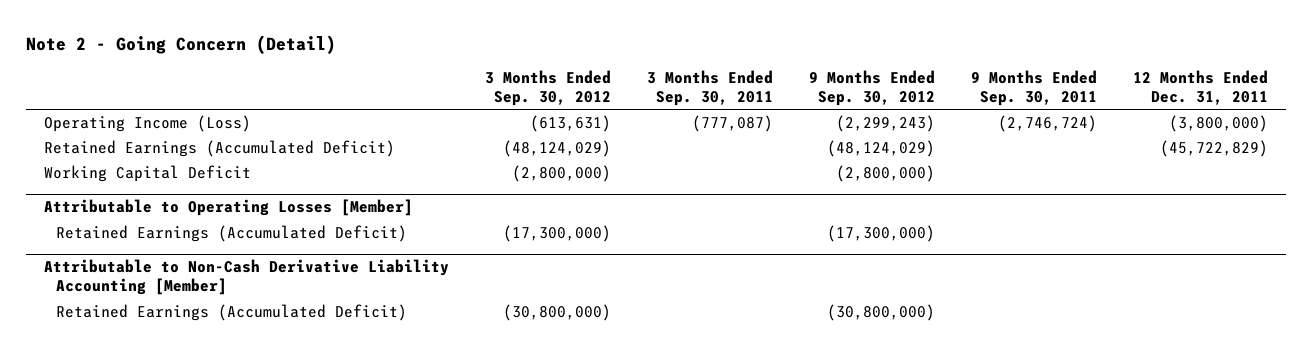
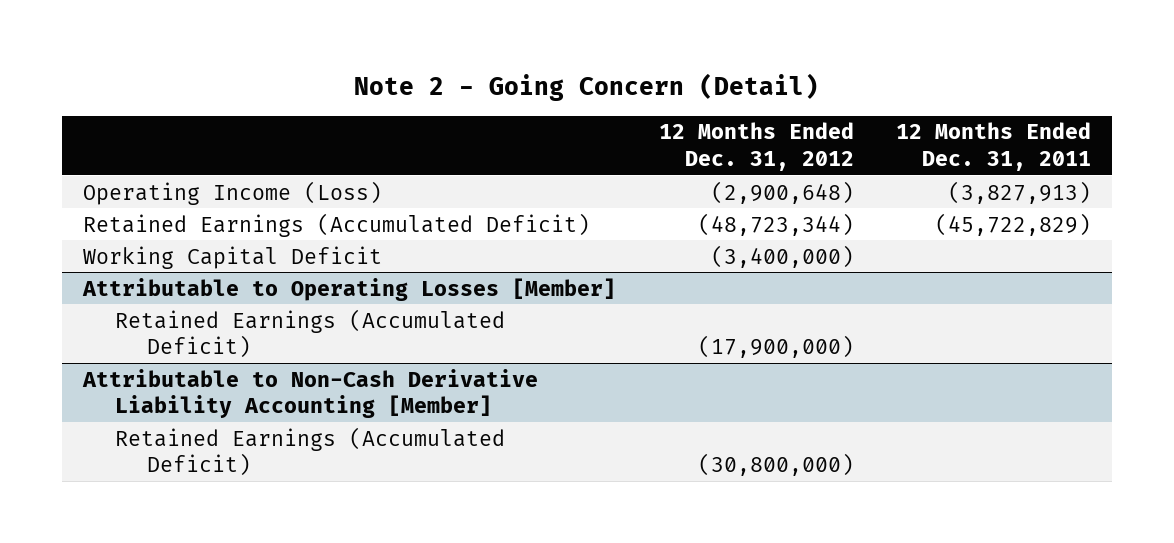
- | 3 Months Ended Sep. 30, 2012 | 3 Months Ended Sep. 30, 2011 | 9 Months Ended Sep. 30, 2012 | 9 Months Ended Sep. 30, 2011 | 12 Months Ended Dec. 31, 2011
+ | 12 Months Ended Dec. 31, 2012 | 12 Months Ended Dec. 31, 2011
- Operating Income (Loss) | (613,631) | (777,087) | (2,299,243) | (2,746,724) | (3,800,000)
+ Operating Income (Loss) | (2,900,648) | (3,827,913)

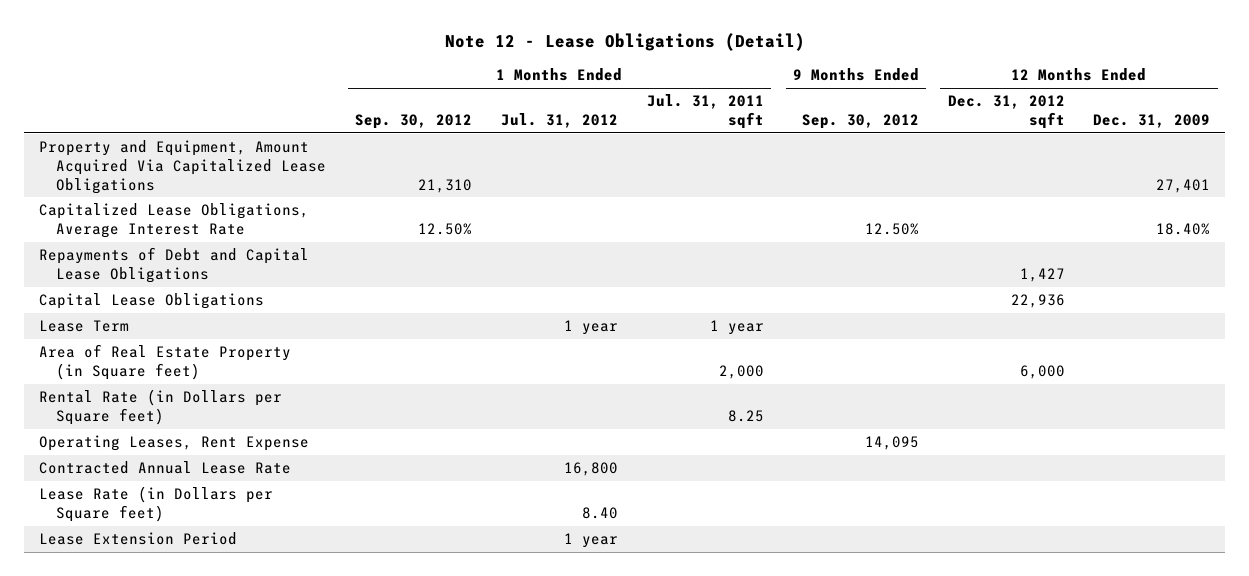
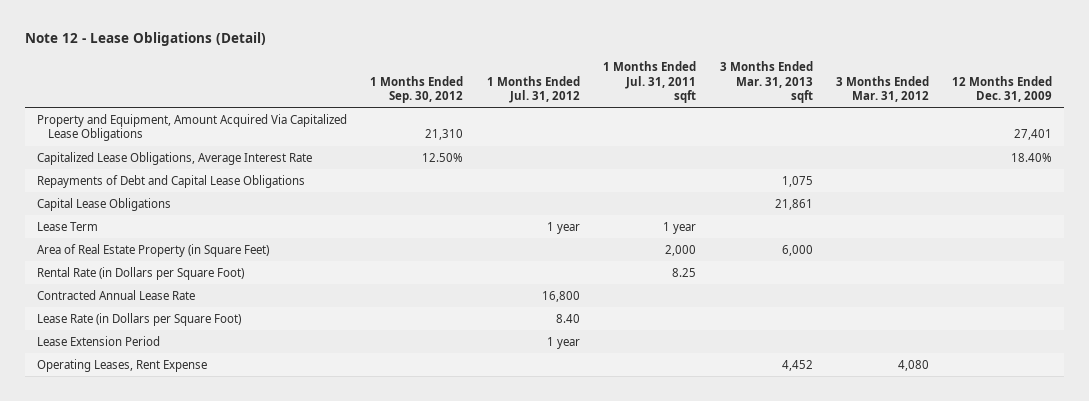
- | 1 Months Ended Sep. 30, 2012 | 1 Months Ended Jul. 31, 2012 | 1 Months Ended Jul. 31, 2011 sqft | 9 Months Ended Sep. 30, 2012 | 12 Months Ended Dec. 31, 2012 sqft | 12 Months Ended Dec. 31, 2009
+ | 1 Months Ended Sep. 30, 2012 | 1 Months Ended Jul. 31, 2012 | 1 Months Ended Jul. 31, 2011 sqft | 3 Months Ended Mar. 31, 2013 sqft | 3 Months Ended Mar. 31, 2012 | 12 Months Ended Dec. 31, 2009
- Area of Real Estate Property (in Square feet) | | | 2,000 | | 6,000 |
- Rental Rate (in Dollars per Square feet) | | | 8.25 | | |
+ Area of Real Estate Property (in Square Feet) | | | 2,000 | 6,000 | |
+ Rental Rate (in Dollars per Square Foot) | | | 8.25 | | |
- Lease Rate (in Dollars per Square feet) | | 8.40 | | | |
+ Lease Rate (in Dollars per Square Foot) | | 8.40 | | | |
moved down: Operating Leases, Rent Expense | | | | 4,452 | 4,080 |

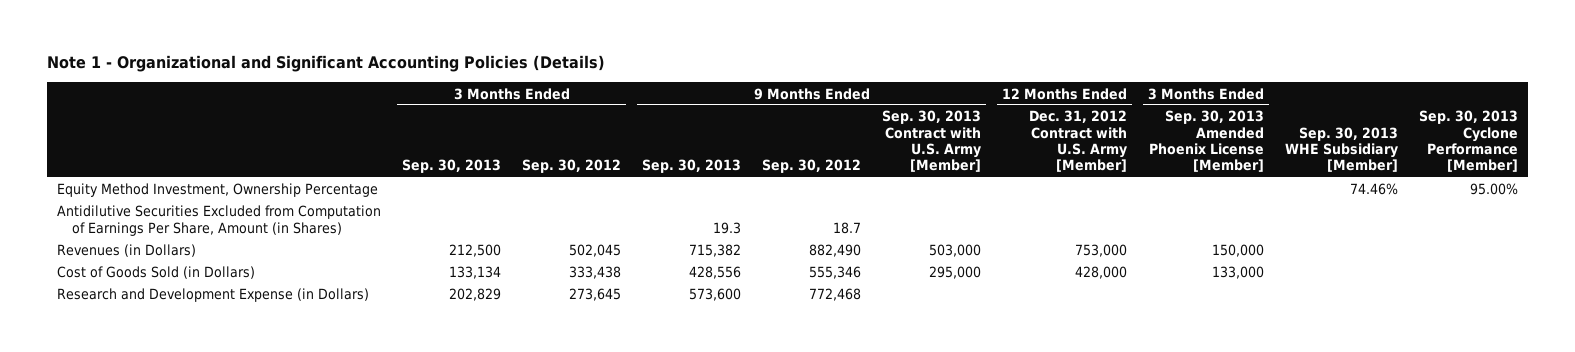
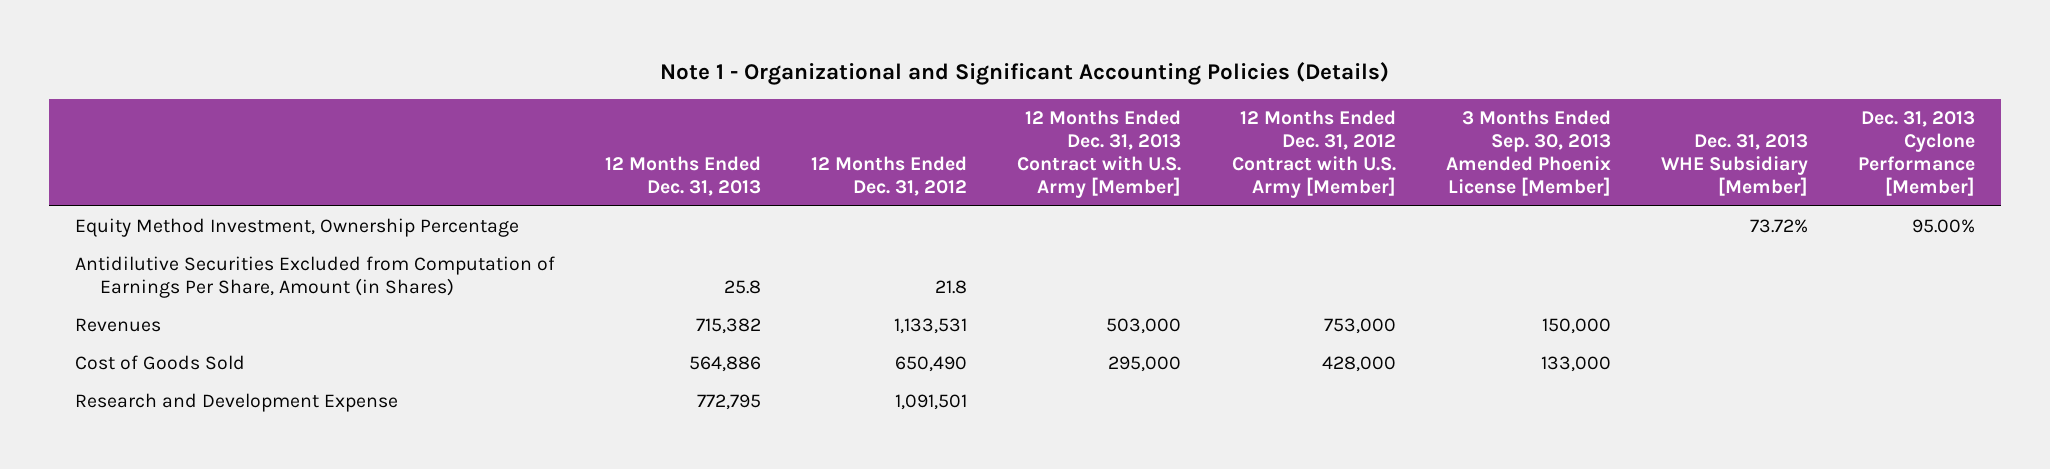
- | 3 Months Ended Sep. 30, 2013 | 3 Months Ended Sep. 30, 2012 | 9 Months Ended Sep. 30, 2013 | 9 Months Ended Sep. 30, 2012 | 9 Months Ended Sep. 30, 2013 Contract with U.S. Army [Member] | 12 Months Ended Dec. 31, 2012 Contract with U.S. Army [Member] | 3 Months Ended Sep. 30, 2013 Amended Phoenix License [Member] | Sep. 30, 2013 WHE Subsidiary [Member] | Sep. 30, 2013 Cyclone Performance [Member]
+ | 12 Months Ended Dec. 31, 2013 | 12 Months Ended Dec. 31, 2012 | 12 Months Ended Dec. 31, 2013 Contract with U.S. Army [Member] | 12 Months Ended Dec. 31, 2012 Contract with U.S. Army [Member] | 3 Months Ended Sep. 30, 2013 Amended Phoenix License [Member] | Dec. 31, 2013 WHE Subsidiary [Member] | Dec. 31, 2013 Cyclone Performance [Member]
- Revenues (in Dollars) | 212,500 | 502,045 | 715,382 | 882,490 | 503,000 | 753,000 | 150,000 | |
- Cost of Goods Sold (in Dollars) | 133,134 | 333,438 | 428,556 | 555,346 | 295,000 | 428,000 | 133,000 | |
- Research and Development Expense (in Dollars) | 202,829 | 273,645 | 573,600 | 772,468 | | | | |
+ Revenues | 715,382 | 1,133,531 | 503,000 | 753,000 | 150,000 | |
+ Cost of Goods Sold | 564,886 | 650,490 | 295,000 | 428,000 | 133,000 | |
+ Research and Development Expense | 772,795 | 1,091,501 | | | | |

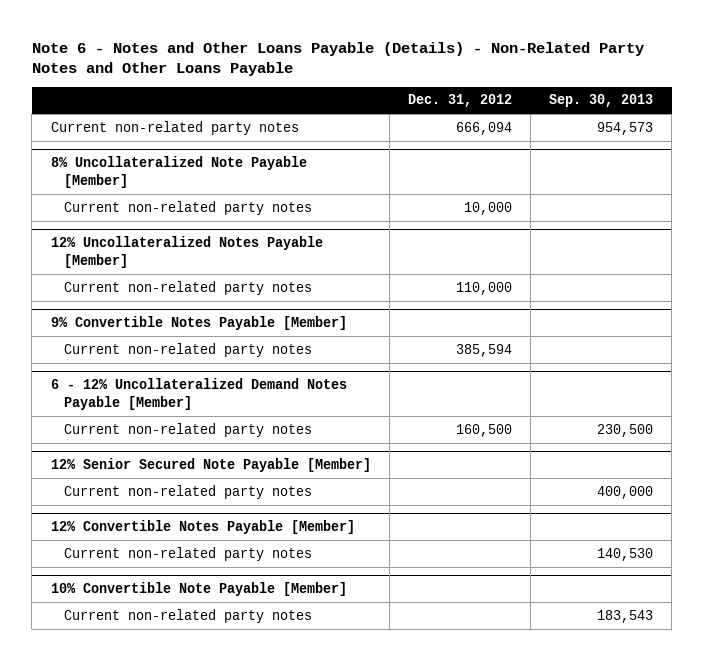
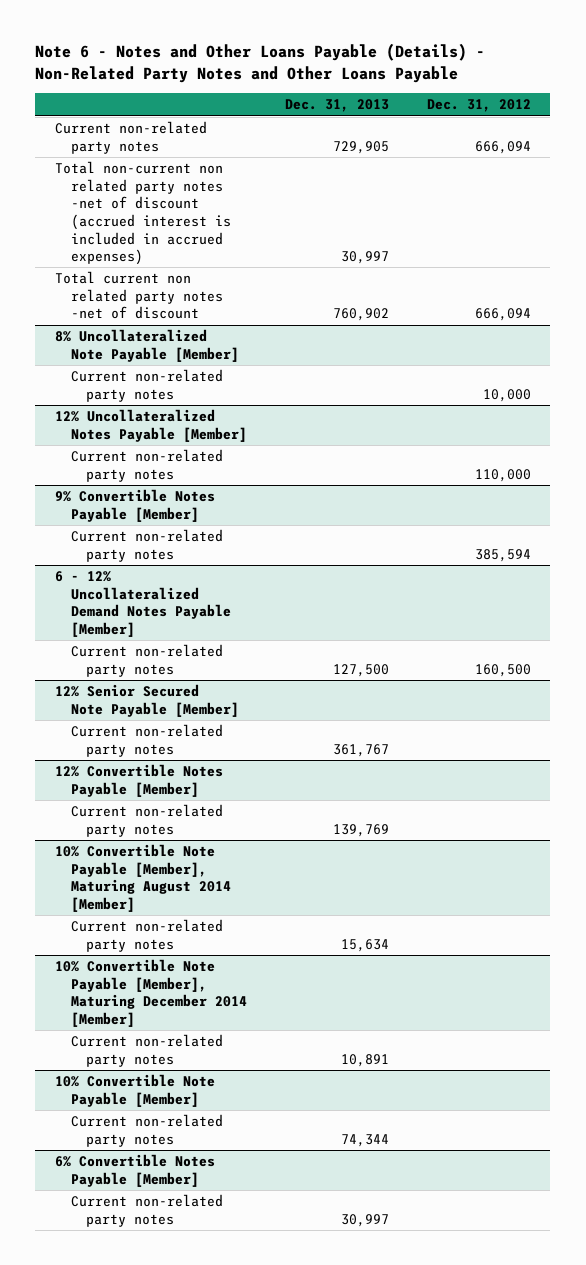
- | Dec. 31, 2012 | Sep. 30, 2013
+ | Dec. 31, 2013 | Dec. 31, 2012
+ Total non-current non related party notes -net of discount (accrued interest is included in accrued expenses) | 30,997 |
+ Total current non related party notes -net of discount | 760,902 | 666,094
+ 10% Convertible Note Payable [Member], Maturing August 2014 [Member]
+ Current non-related party notes | 15,634 |
+ 10% Convertible Note Payable [Member], Maturing December 2014 [Member]
+ Current non-related party notes | 10,891 |
+ 6% Convertible Notes Payable [Member]
+ Current non-related party notes | 30,997 |

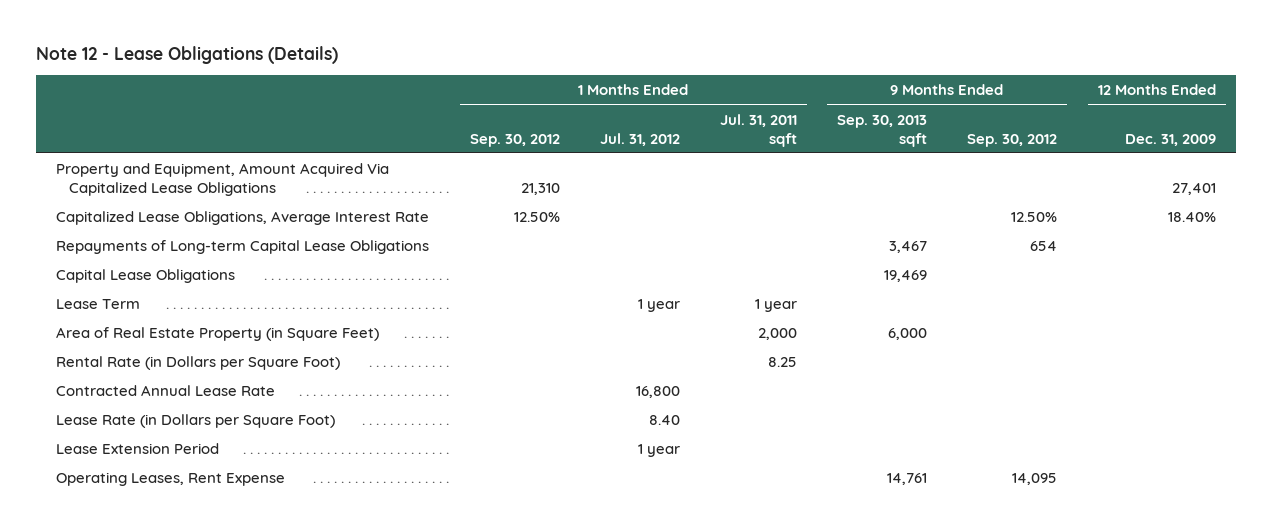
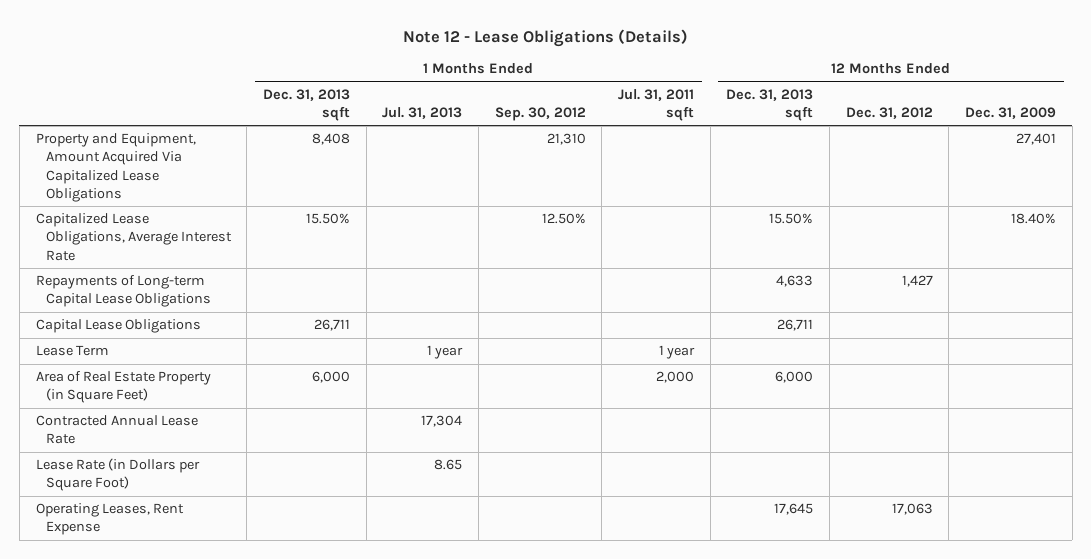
- | 1 Months Ended Sep. 30, 2012 | 1 Months Ended Jul. 31, 2012 | 1 Months Ended Jul. 31, 2011 sqft | 9 Months Ended Sep. 30, 2013 sqft | 9 Months Ended Sep. 30, 2012 | 12 Months Ended Dec. 31, 2009
+ | 1 Months Ended Dec. 31, 2013 sqft | 1 Months Ended Jul. 31, 2013 | 1 Months Ended Sep. 30, 2012 | 1 Months Ended Jul. 31, 2011 sqft | 12 Months Ended Dec. 31, 2013 sqft | 12 Months Ended Dec. 31, 2012 | 12 Months Ended Dec. 31, 2009
- Rental Rate (in Dollars per Square Foot) | | | 8.25 | | |
- Lease Extension Period | | 1 year | | | |

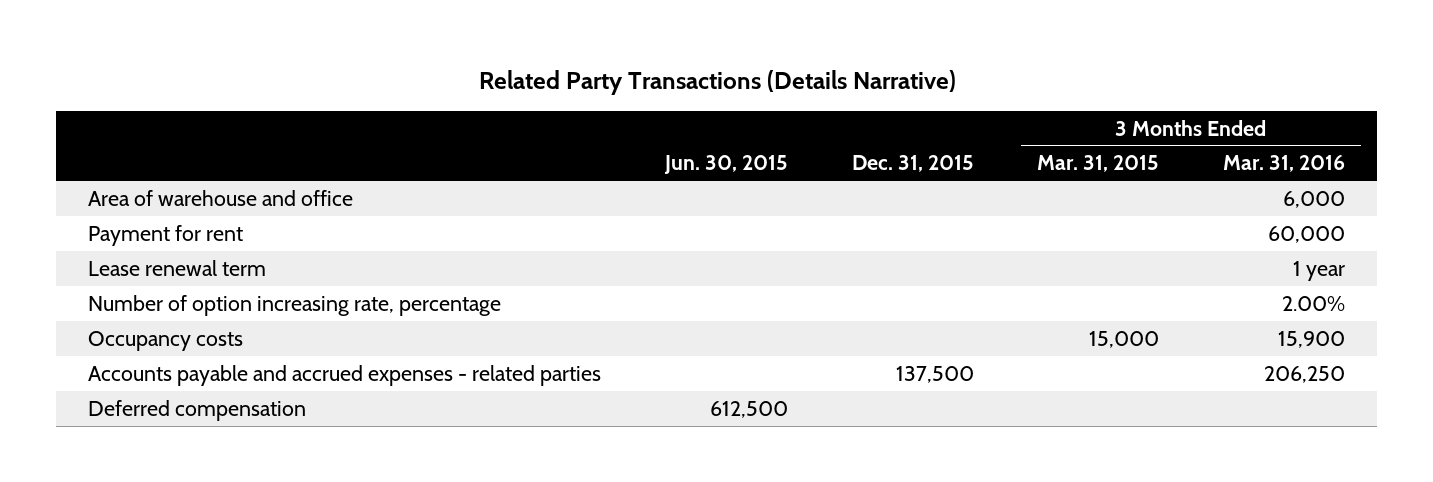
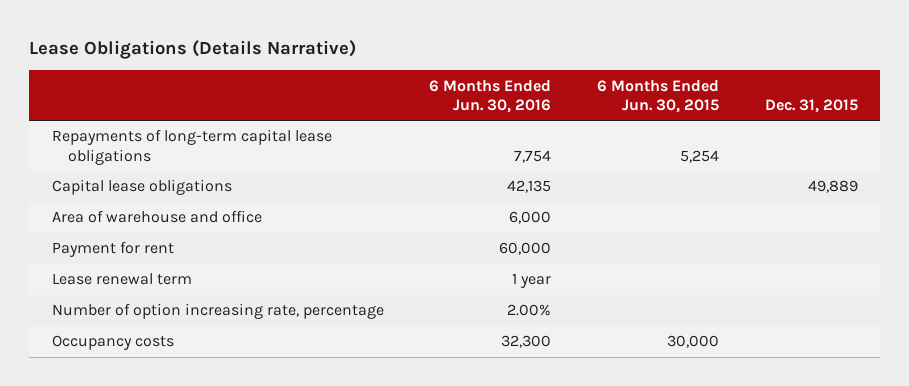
- Related Party Transactions (Details Narrative)
+ Lease Obligations (Details Narrative)
- | Jun. 30, 2015 | Dec. 31, 2015 | 3 Months Ended Mar. 31, 2015 | 3 Months Ended Mar. 31, 2016
+ | 6 Months Ended Jun. 30, 2016 | 6 Months Ended Jun. 30, 2015 | Dec. 31, 2015
+ Repayments of long-term capital lease obligations | 7,754 | 5,254 |
+ Capital lease obligations | 42,135 | | 49,889
- Accounts payable and accrued expenses - related parties | | 137,500 | | 206,250
- Deferred compensation | 612,500 | | |

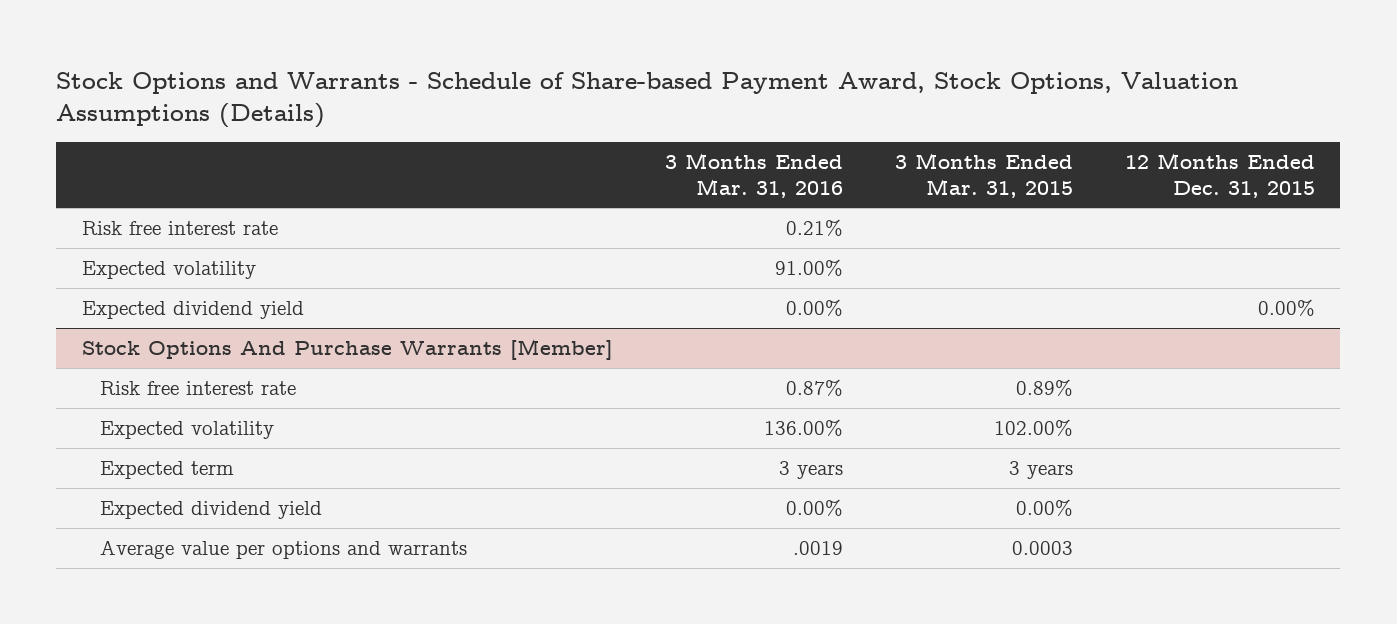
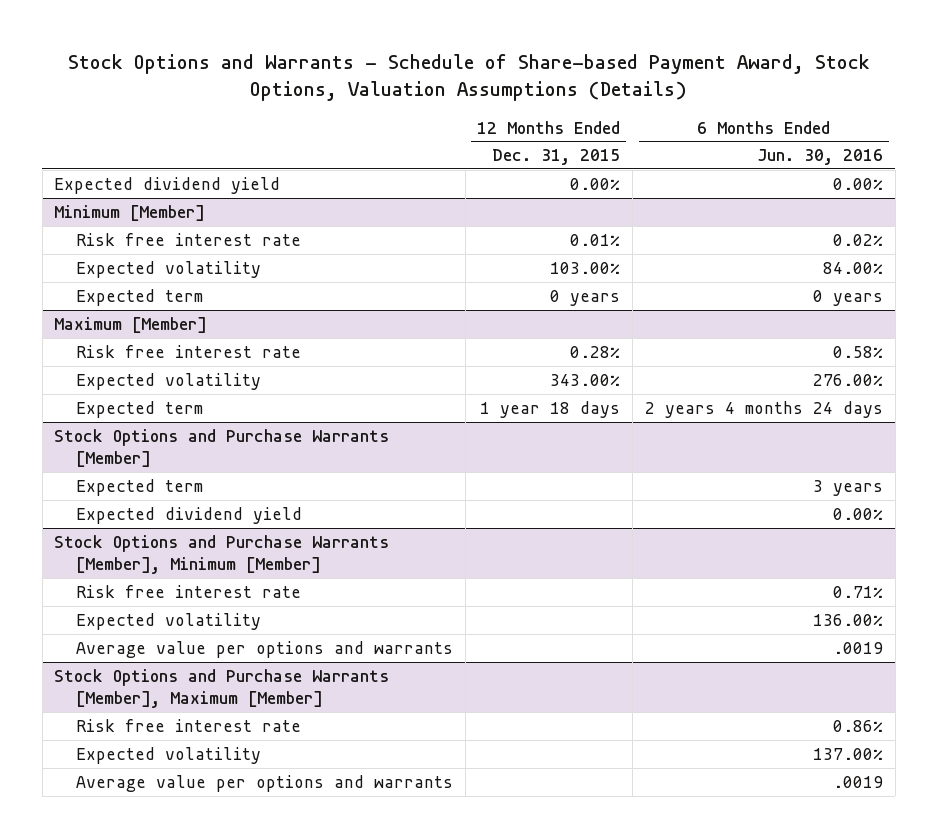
- | 3 Months Ended Mar. 31, 2016 | 3 Months Ended Mar. 31, 2015 | 12 Months Ended Dec. 31, 2015
+ | 12 Months Ended Dec. 31, 2015 | 6 Months Ended Jun. 30, 2016
- Risk free interest rate | 0.21% | |
- Expected volatility | 91.00% | |
- Stock Options And Purchase Warrants [Member]
- Risk free interest rate | 0.87% | 0.89% |
- Expected volatility | 136.00% | 102.00% |
+ Minimum [Member]
+ Risk free interest rate | 0.01% | 0.02%
+ Expected volatility | 103.00% | 84.00%
+ Expected term | 0 years | 0 years
+ Maximum [Member]
+ Risk free interest rate | 0.28% | 0.58%
+ Expected volatility | 343.00% | 276.00%
+ Expected term | 1 year 18 days | 2 years 4 months 24 days
+ Stock Options and Purchase Warrants [Member]
- Average value per options and warrants | .0019 | 0.0003 |
+ Stock Options and Purchase Warrants [Member], Minimum [Member]
+ Risk free interest rate | | 0.71%
+ Expected volatility | | 136.00%
+ Average value per options and warrants | | .0019
+ Stock Options and Purchase Warrants [Member], Maximum [Member]
+ Risk free interest rate | | 0.86%
+ Expected volatility | | 137.00%
+ Average value per options and warrants | | .0019

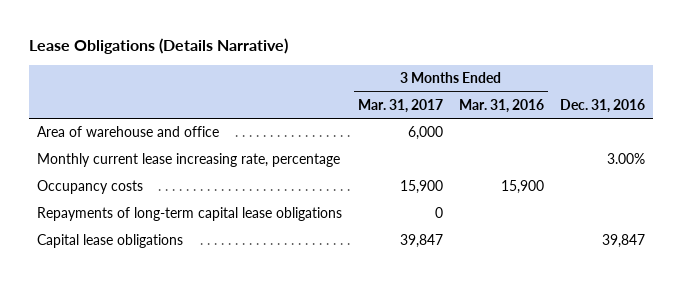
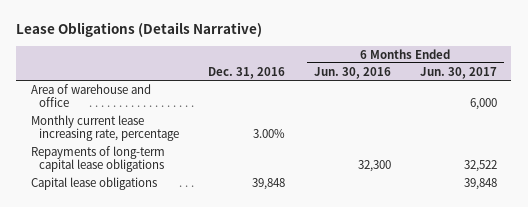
- | 3 Months Ended Mar. 31, 2017 | 3 Months Ended Mar. 31, 2016 | Dec. 31, 2016
+ | Dec. 31, 2016 | 6 Months Ended Jun. 30, 2016 | 6 Months Ended Jun. 30, 2017
- Occupancy costs | 15,900 | 15,900 |
- Capital lease obligations | 39,847 | | 39,847
+ Capital lease obligations | 39,848 | | 39,848

